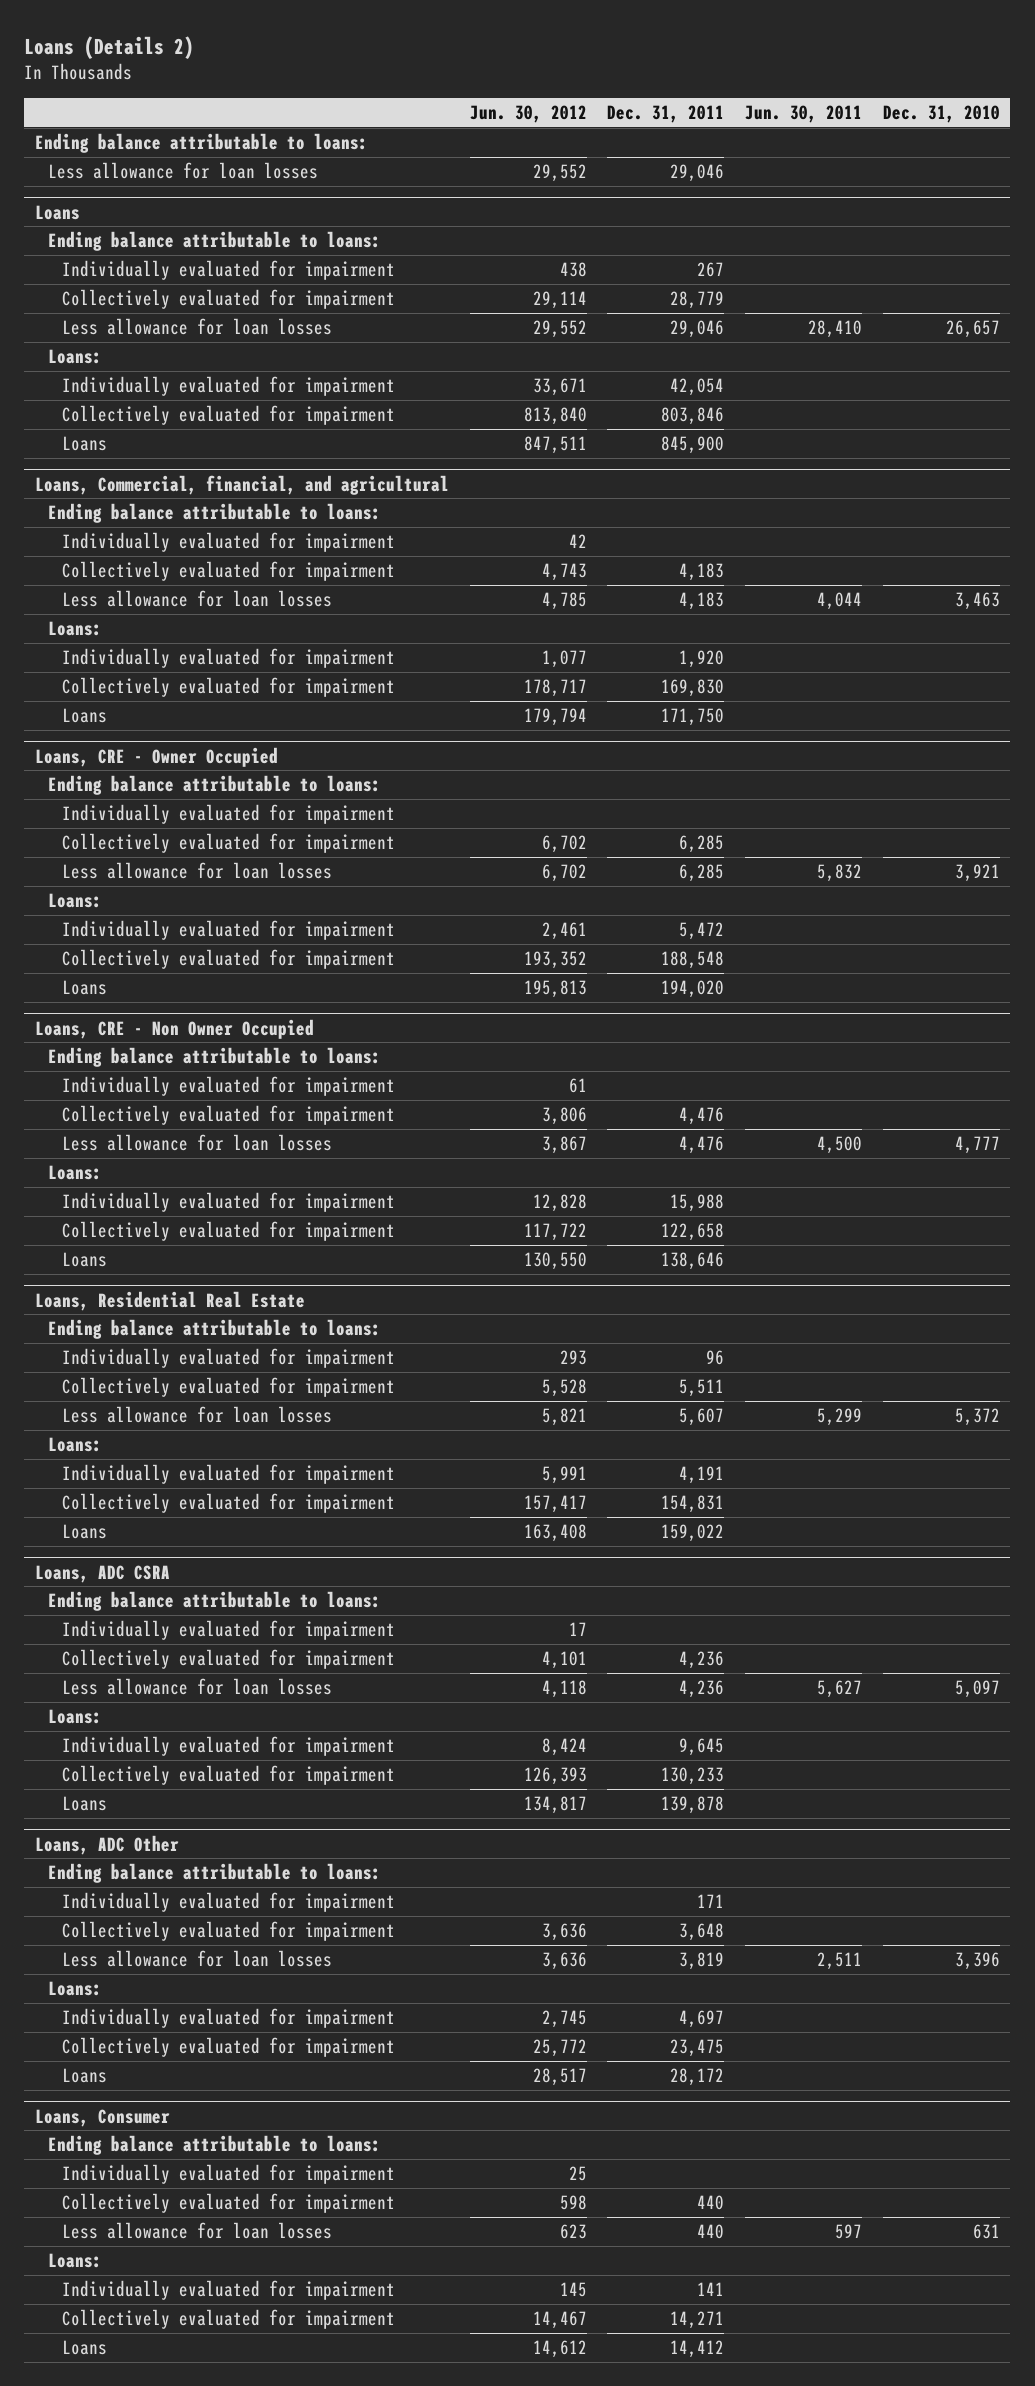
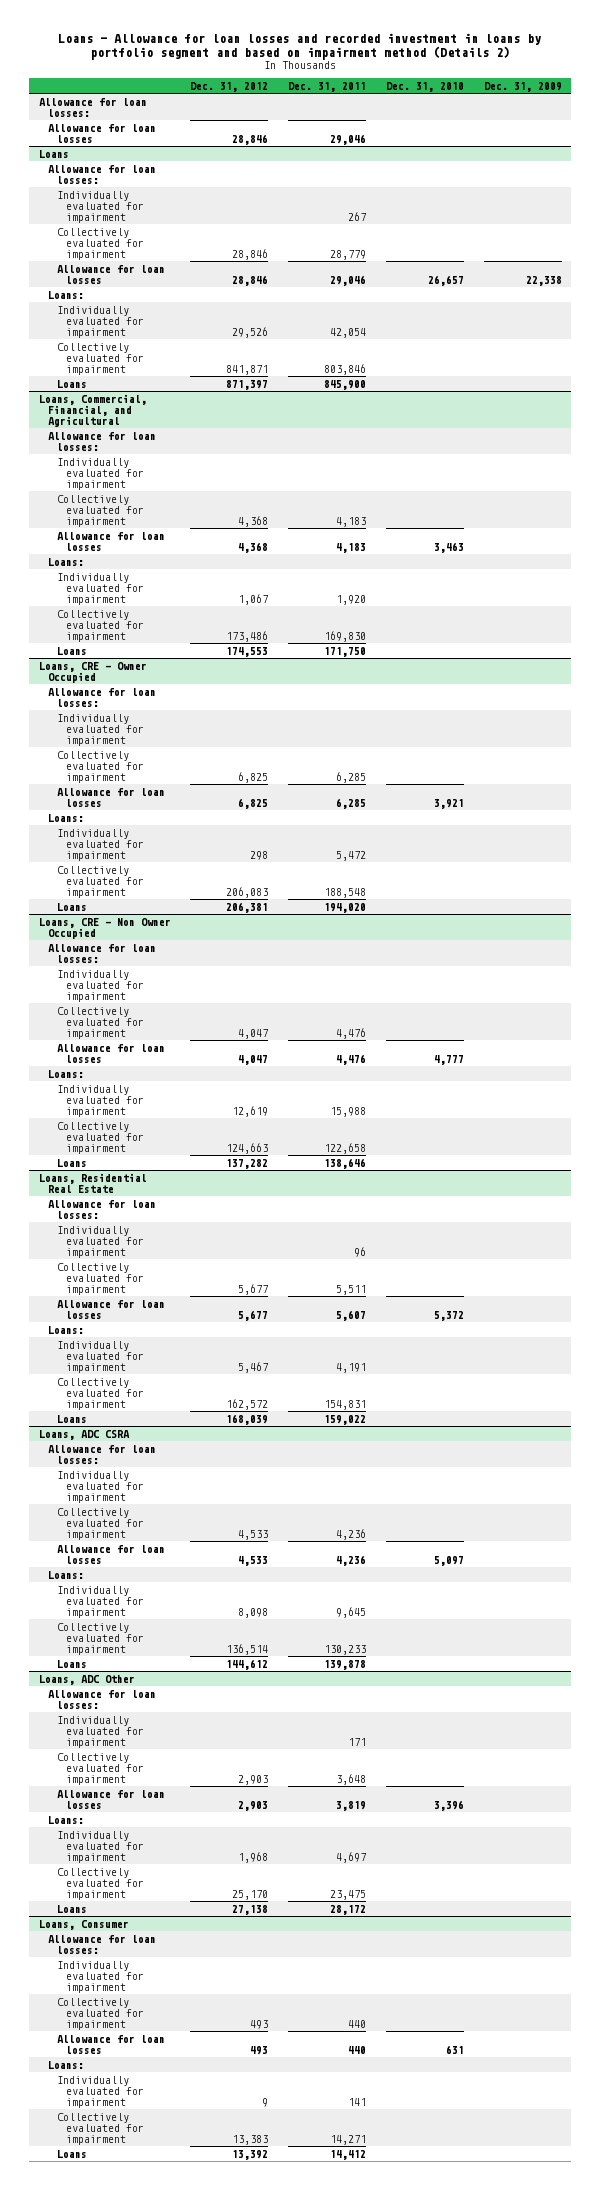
- Loans (Details 2)
+ Loans - Allowance for loan losses and recorded investment in loans by portfolio segment and based on impairment method (Details 2)
- | Jun. 30, 2012 | Dec. 31, 2011 | Jun. 30, 2011 | Dec. 31, 2010
+ | Dec. 31, 2012 | Dec. 31, 2011 | Dec. 31, 2010 | Dec. 31, 2009
- Ending balance attributable to loans:
- Less allowance for loan losses | 29,552 | 29,046 | |
+ Allowance for loan losses:
+ Allowance for loan losses | 28,846 | 29,046 | |
@ Loans
- Ending balance attributable to loans:
+ Allowance for loan losses:
- Less allowance for loan losses | 29,552 | 29,046 | 28,410 | 26,657
+ Allowance for loan losses | 28,846 | 29,046 | 26,657 | 22,338
- Loans, Commercial, financial, and agricultural
- Ending balance attributable to loans:
+ Loans, Commercial, Financial, and Agricultural
+ Allowance for loan losses:
- Less allowance for loan losses | 4,785 | 4,183 | 4,044 | 3,463
+ Allowance for loan losses | 4,368 | 4,183 | 3,463 |
@ Loans, CRE - Owner Occupied
- Ending balance attributable to loans:
+ Allowance for loan losses:
- Less allowance for loan losses | 6,702 | 6,285 | 5,832 | 3,921
+ Allowance for loan losses | 6,825 | 6,285 | 3,921 |
@ Loans, CRE - Non Owner Occupied
- Ending balance attributable to loans:
+ Allowance for loan losses:
- Less allowance for loan losses | 3,867 | 4,476 | 4,500 | 4,777
+ Allowance for loan losses | 4,047 | 4,476 | 4,777 |
@ Loans, Residential Real Estate
- Ending balance attributable to loans:
+ Allowance for loan losses:
- Less allowance for loan losses | 5,821 | 5,607 | 5,299 | 5,372
+ Allowance for loan losses | 5,677 | 5,607 | 5,372 |
@ Loans, ADC CSRA
- Ending balance attributable to loans:
+ Allowance for loan losses:
- Less allowance for loan losses | 4,118 | 4,236 | 5,627 | 5,097
+ Allowance for loan losses | 4,533 | 4,236 | 5,097 |
@ Loans, ADC Other
- Ending balance attributable to loans:
+ Allowance for loan losses:
- Less allowance for loan losses | 3,636 | 3,819 | 2,511 | 3,396
+ Allowance for loan losses | 2,903 | 3,819 | 3,396 |
@ Loans, Consumer
- Ending balance attributable to loans:
+ Allowance for loan losses:
- Less allowance for loan losses | 623 | 440 | 597 | 631
+ Allowance for loan losses | 493 | 440 | 631 |

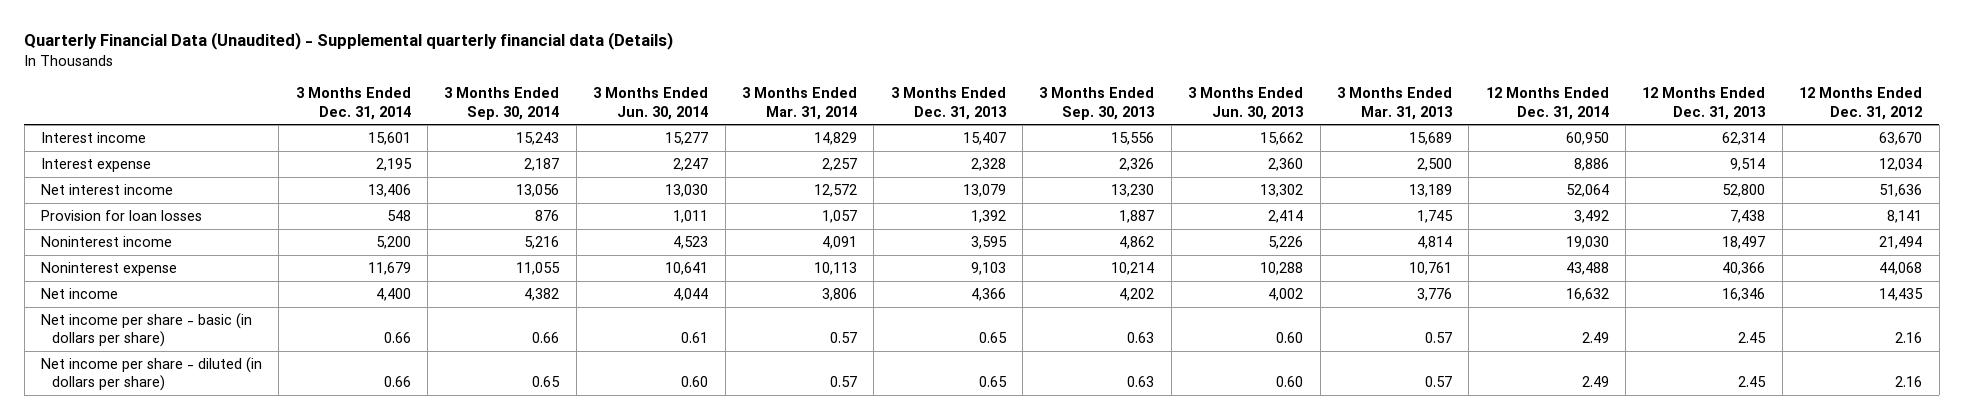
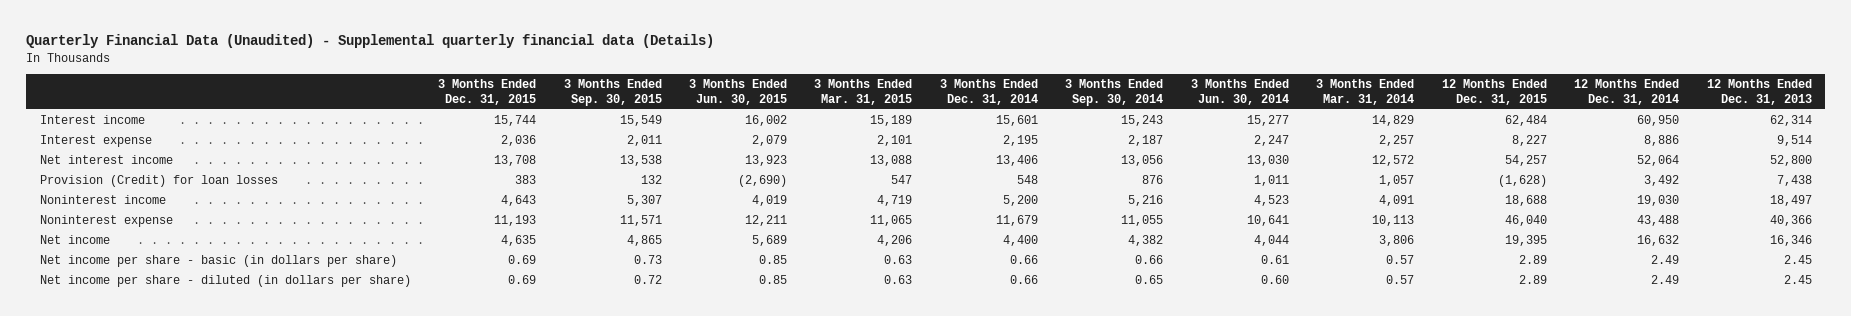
- | 3 Months Ended Dec. 31, 2014 | 3 Months Ended Sep. 30, 2014 | 3 Months Ended Jun. 30, 2014 | 3 Months Ended Mar. 31, 2014 | 3 Months Ended Dec. 31, 2013 | 3 Months Ended Sep. 30, 2013 | 3 Months Ended Jun. 30, 2013 | 3 Months Ended Mar. 31, 2013 | 12 Months Ended Dec. 31, 2014 | 12 Months Ended Dec. 31, 2013 | 12 Months Ended Dec. 31, 2012
+ | 3 Months Ended Dec. 31, 2015 | 3 Months Ended Sep. 30, 2015 | 3 Months Ended Jun. 30, 2015 | 3 Months Ended Mar. 31, 2015 | 3 Months Ended Dec. 31, 2014 | 3 Months Ended Sep. 30, 2014 | 3 Months Ended Jun. 30, 2014 | 3 Months Ended Mar. 31, 2014 | 12 Months Ended Dec. 31, 2015 | 12 Months Ended Dec. 31, 2014 | 12 Months Ended Dec. 31, 2013
- Provision for loan losses | 548 | 876 | 1,011 | 1,057 | 1,392 | 1,887 | 2,414 | 1,745 | 3,492 | 7,438 | 8,141
+ Provision (Credit) for loan losses | 383 | 132 | (2,690) | 547 | 548 | 876 | 1,011 | 1,057 | (1,628) | 3,492 | 7,438

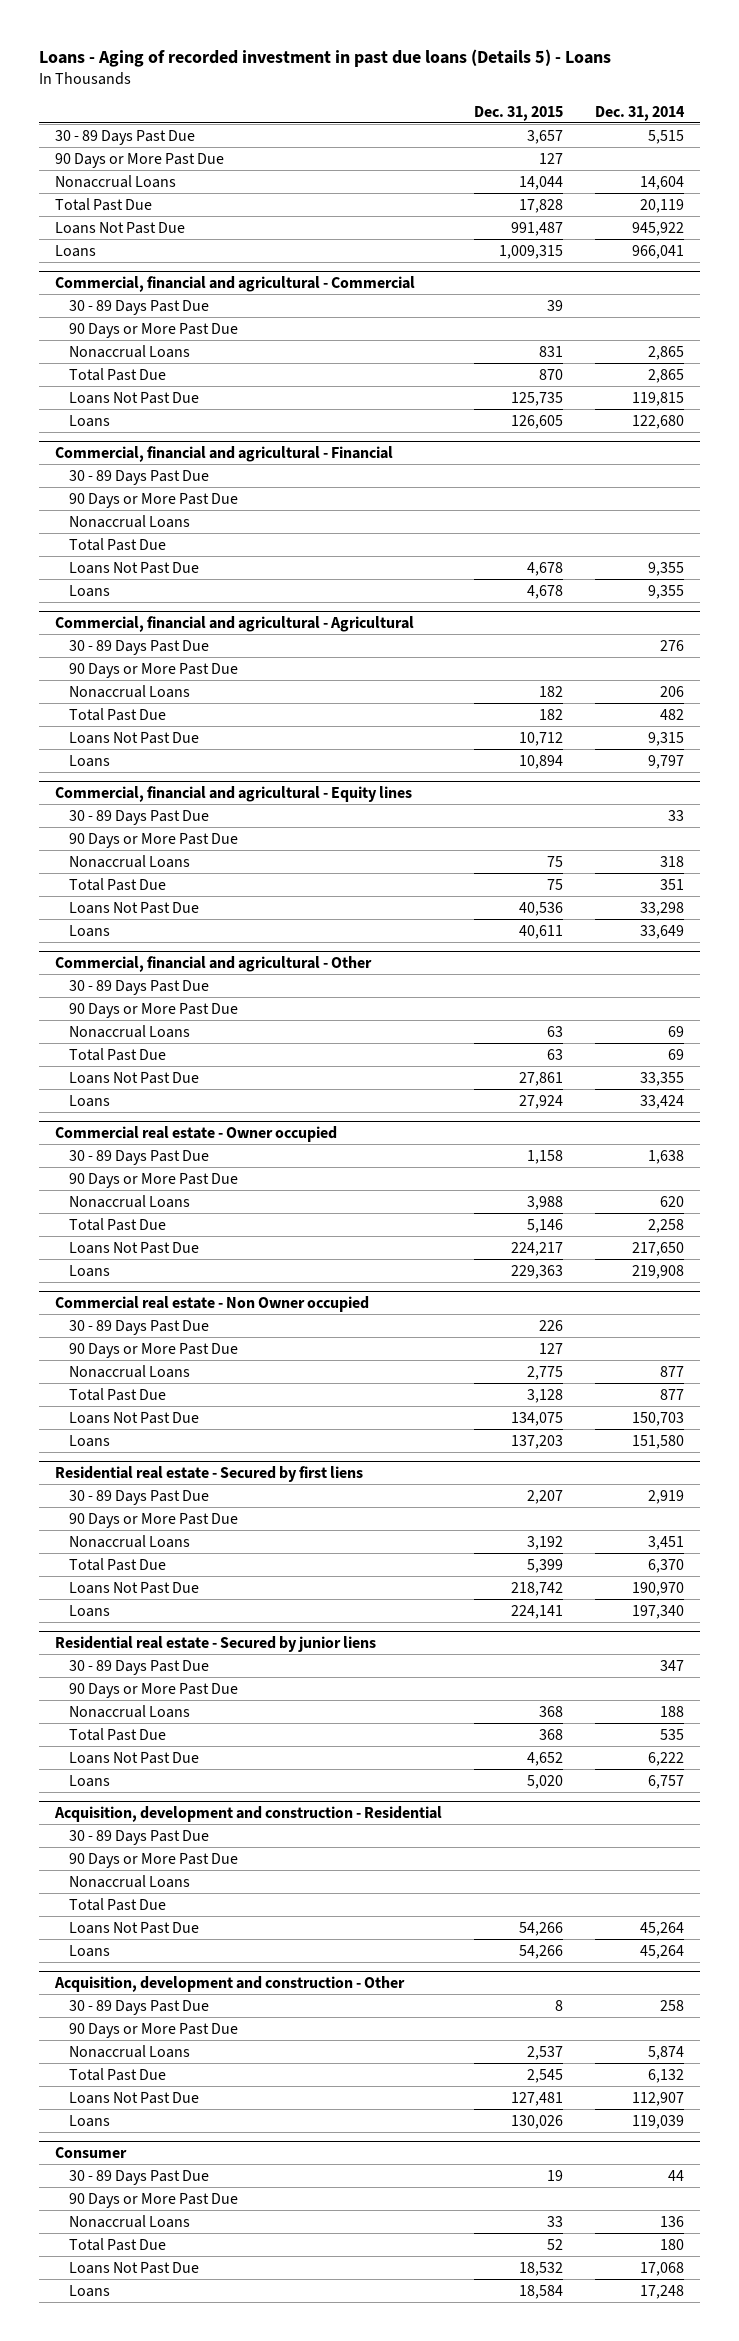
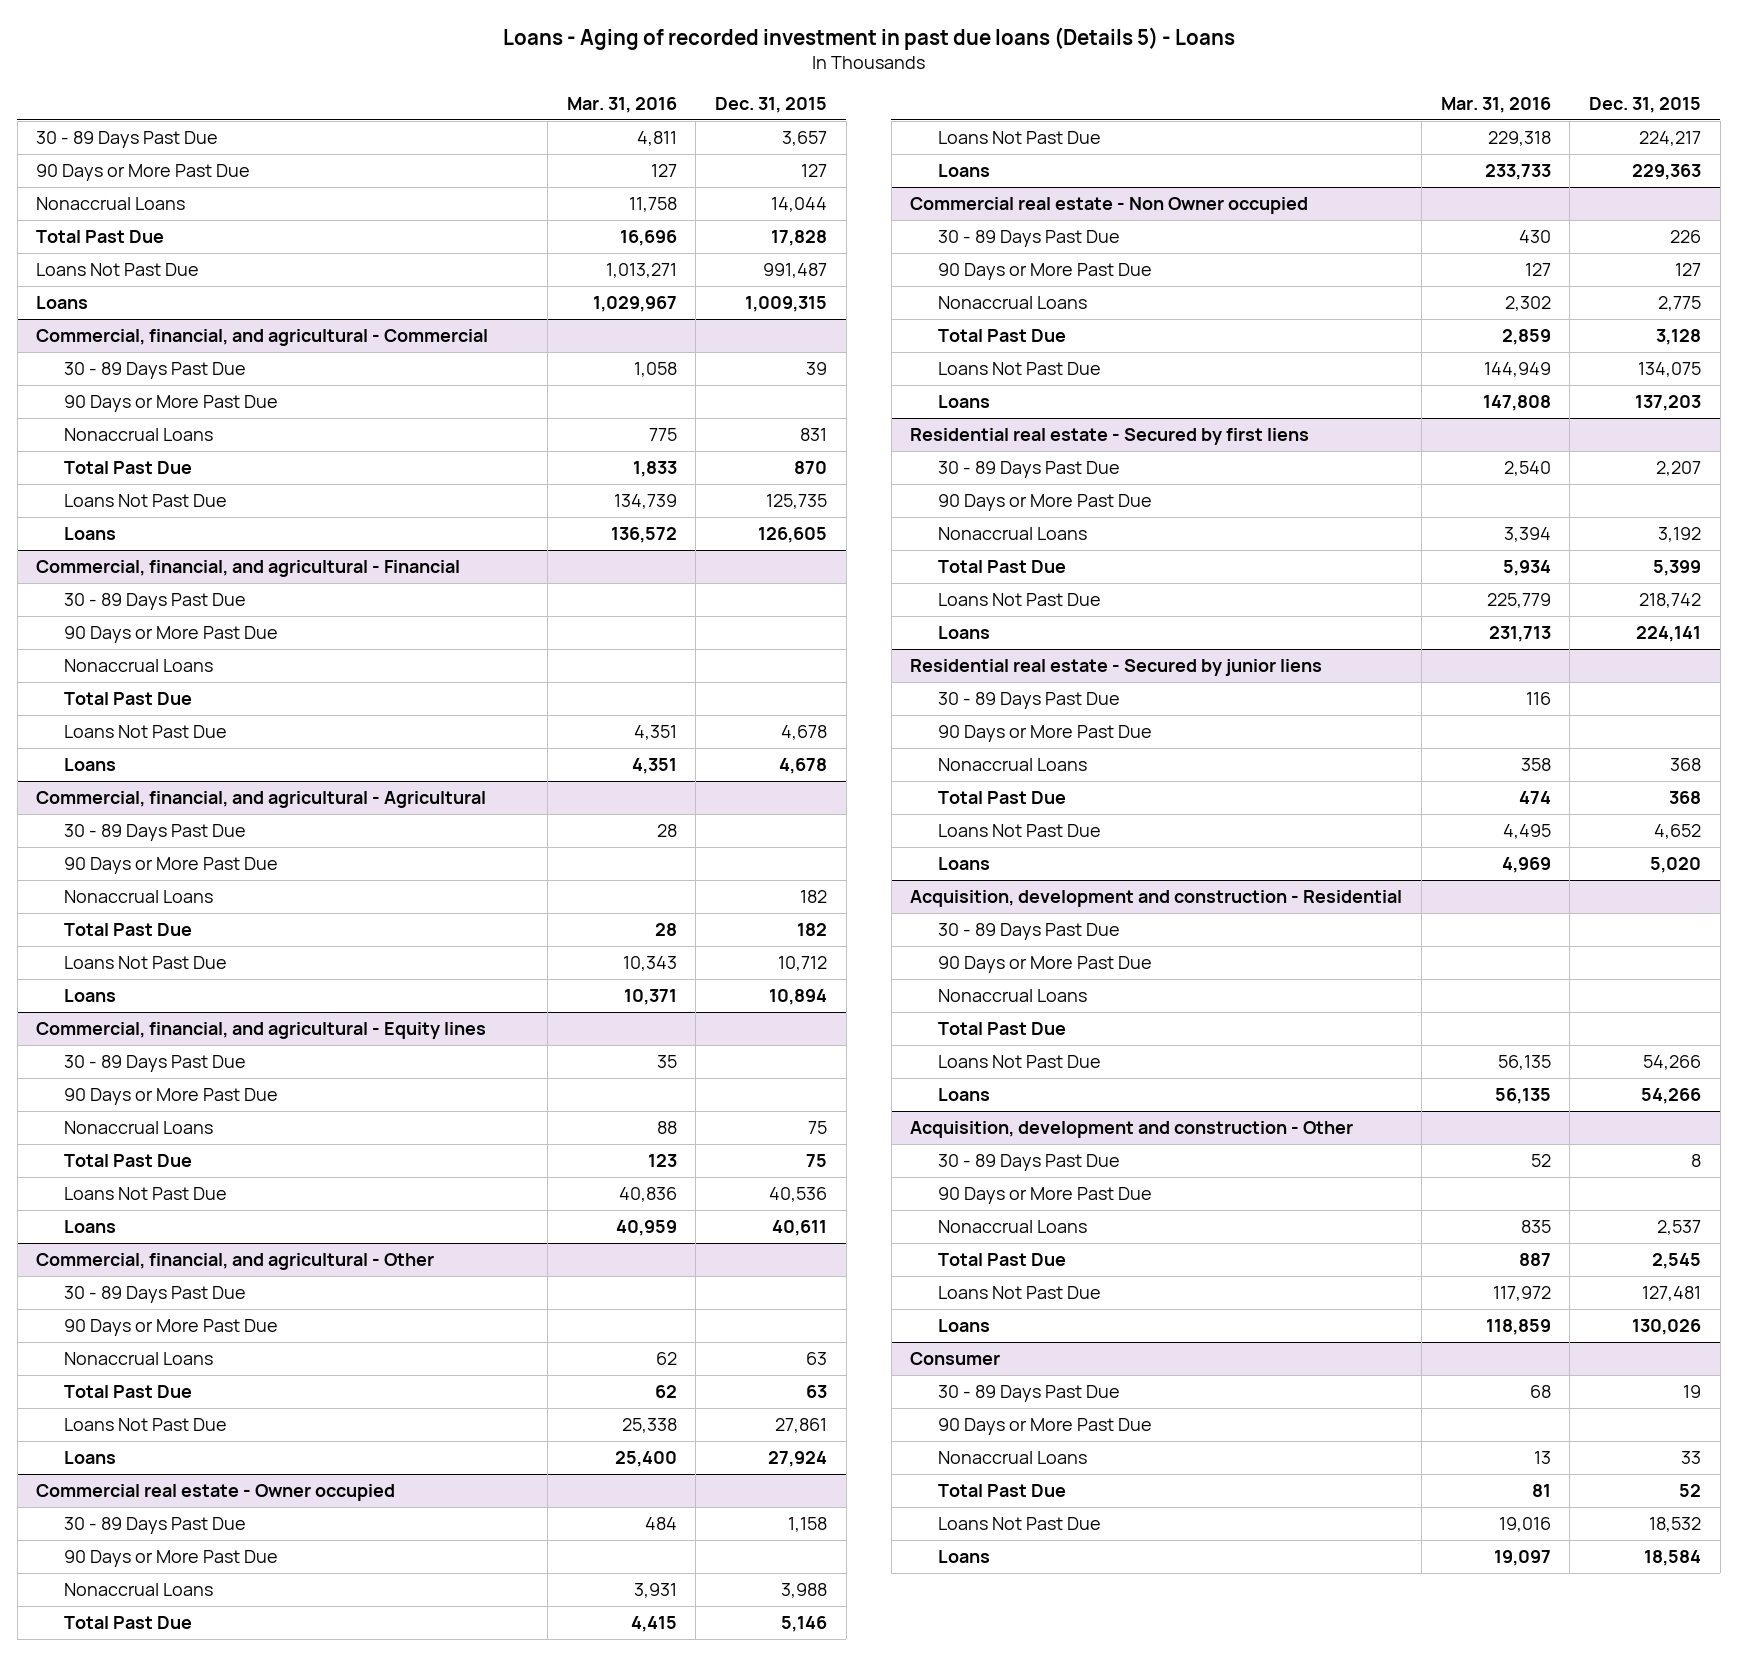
- | Dec. 31, 2015 | Dec. 31, 2014
+ | Mar. 31, 2016 | Dec. 31, 2015
- Commercial, financial and agricultural - Commercial
+ Commercial, financial, and agricultural - Commercial
- Commercial, financial and agricultural - Financial
+ Commercial, financial, and agricultural - Financial
- Commercial, financial and agricultural - Agricultural
+ Commercial, financial, and agricultural - Agricultural
- Commercial, financial and agricultural - Equity lines
+ Commercial, financial, and agricultural - Equity lines
- Commercial, financial and agricultural - Other
+ Commercial, financial, and agricultural - Other

